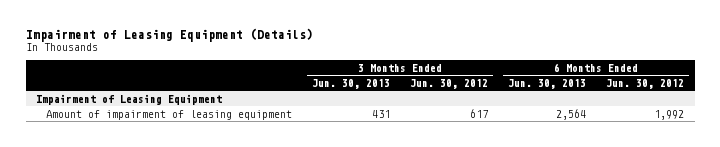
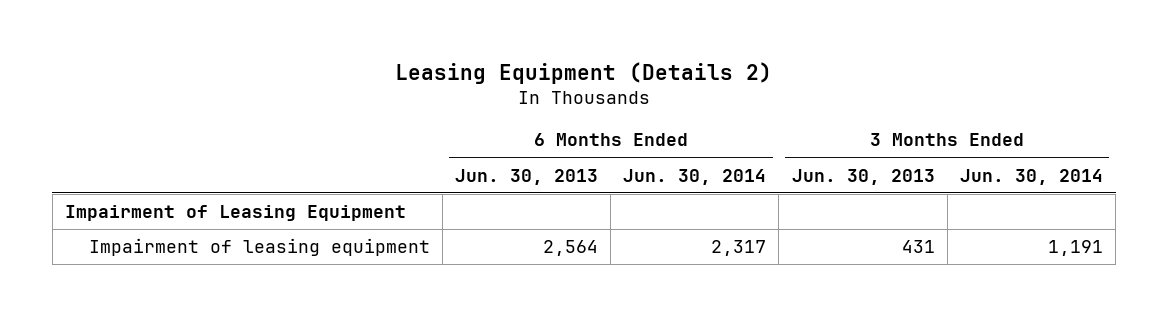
- Impairment of Leasing Equipment (Details)
+ Leasing Equipment (Details 2)
- | 3 Months Ended Jun. 30, 2013 | 3 Months Ended Jun. 30, 2012 | 6 Months Ended Jun. 30, 2013 | 6 Months Ended Jun. 30, 2012
+ | 6 Months Ended Jun. 30, 2013 | 6 Months Ended Jun. 30, 2014 | 3 Months Ended Jun. 30, 2013 | 3 Months Ended Jun. 30, 2014
- Amount of impairment of leasing equipment | 431 | 617 | 2,564 | 1,992
+ Impairment of leasing equipment | 2,564 | 2,317 | 431 | 1,191

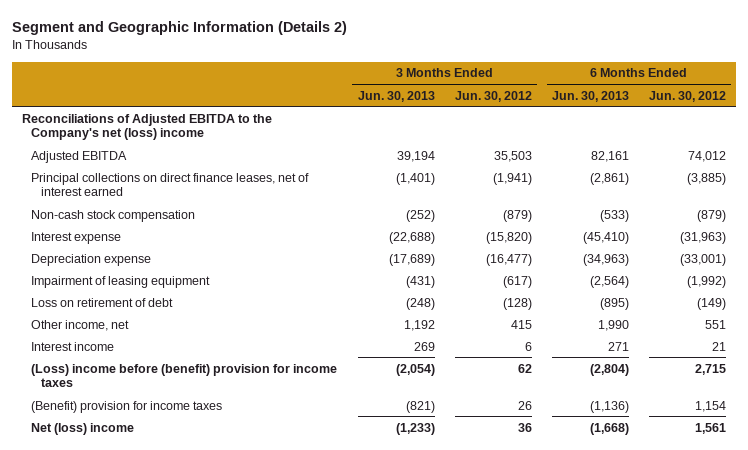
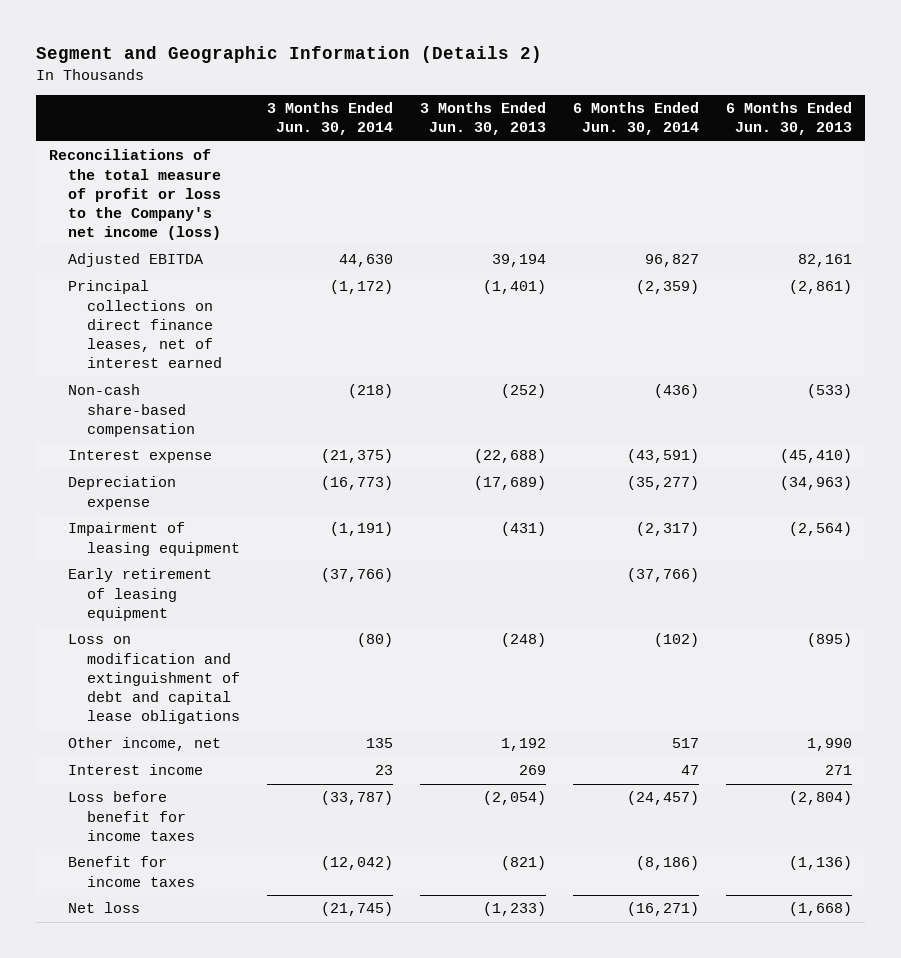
- | 3 Months Ended Jun. 30, 2013 | 3 Months Ended Jun. 30, 2012 | 6 Months Ended Jun. 30, 2013 | 6 Months Ended Jun. 30, 2012
+ | 3 Months Ended Jun. 30, 2014 | 3 Months Ended Jun. 30, 2013 | 6 Months Ended Jun. 30, 2014 | 6 Months Ended Jun. 30, 2013
- Reconciliations of Adjusted EBITDA to the Company's net (loss) income
+ Reconciliations of the total measure of profit or loss to the Company's net income (loss)
- Non-cash stock compensation | (252) | (879) | (533) | (879)
+ Non-cash share-based compensation | (218) | (252) | (436) | (533)
- Loss on retirement of debt | (248) | (128) | (895) | (149)
+ Early retirement of leasing equipment | (37,766) | | (37,766) |
+ Loss on modification and extinguishment of debt and capital lease obligations | (80) | (248) | (102) | (895)
- (Loss) income before (benefit) provision for income taxes | (2,054) | 62 | (2,804) | 2,715
- (Benefit) provision for income taxes | (821) | 26 | (1,136) | 1,154
- Net (loss) income | (1,233) | 36 | (1,668) | 1,561
+ Loss before benefit for income taxes | (33,787) | (2,054) | (24,457) | (2,804)
+ Benefit for income taxes | (12,042) | (821) | (8,186) | (1,136)
+ Net loss | (21,745) | (1,233) | (16,271) | (1,668)

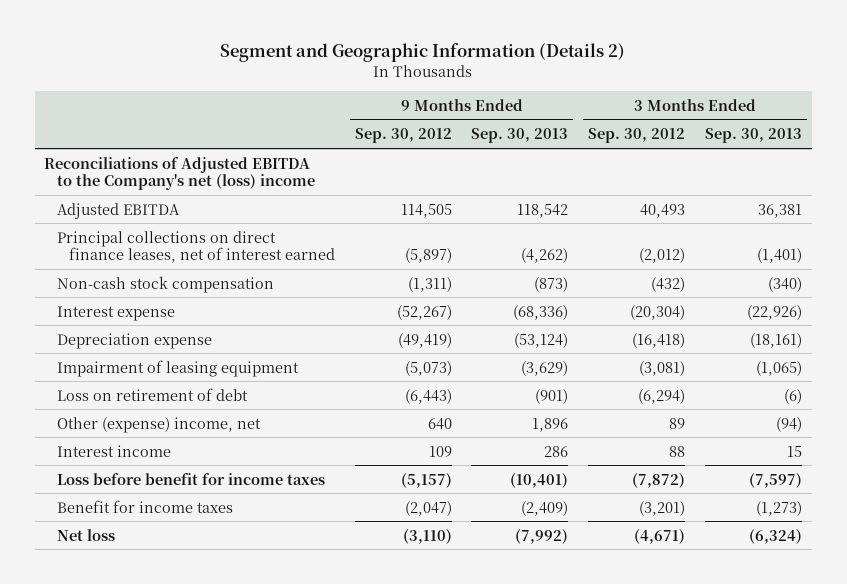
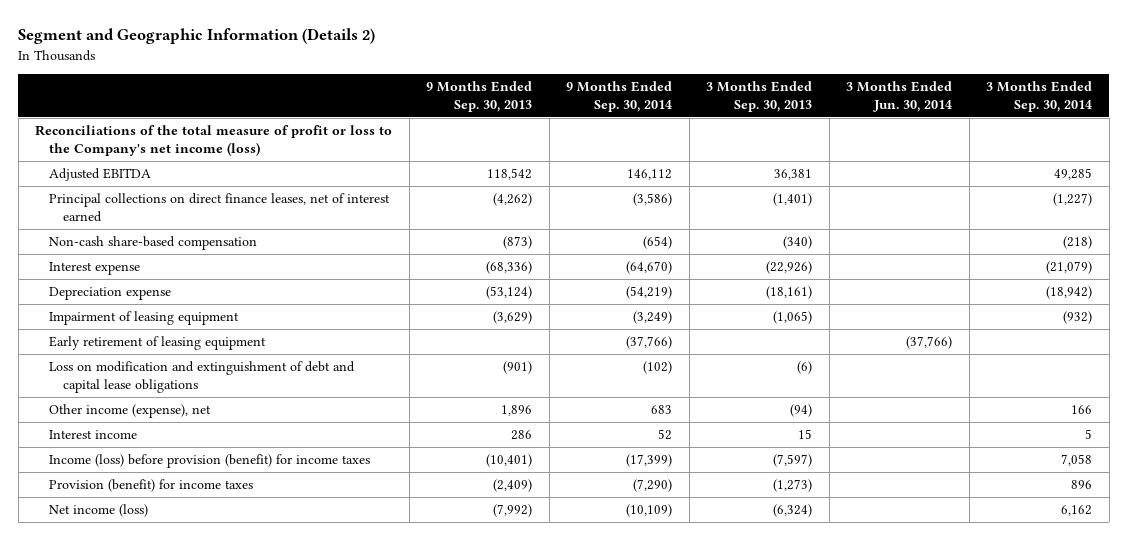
- | 9 Months Ended Sep. 30, 2012 | 9 Months Ended Sep. 30, 2013 | 3 Months Ended Sep. 30, 2012 | 3 Months Ended Sep. 30, 2013
+ | 9 Months Ended Sep. 30, 2013 | 9 Months Ended Sep. 30, 2014 | 3 Months Ended Sep. 30, 2013 | 3 Months Ended Jun. 30, 2014 | 3 Months Ended Sep. 30, 2014
- Reconciliations of Adjusted EBITDA to the Company's net (loss) income
+ Reconciliations of the total measure of profit or loss to the Company's net income (loss)
- Non-cash stock compensation | (1,311) | (873) | (432) | (340)
+ Non-cash share-based compensation | (873) | (654) | (340) | | (218)
- Loss on retirement of debt | (6,443) | (901) | (6,294) | (6)
- Other (expense) income, net | 640 | 1,896 | 89 | (94)
+ Early retirement of leasing equipment | | (37,766) | | (37,766) |
+ Loss on modification and extinguishment of debt and capital lease obligations | (901) | (102) | (6) | |
+ Other income (expense), net | 1,896 | 683 | (94) | | 166
- Loss before benefit for income taxes | (5,157) | (10,401) | (7,872) | (7,597)
- Benefit for income taxes | (2,047) | (2,409) | (3,201) | (1,273)
- Net loss | (3,110) | (7,992) | (4,671) | (6,324)
+ Income (loss) before provision (benefit) for income taxes | (10,401) | (17,399) | (7,597) | | 7,058
+ Provision (benefit) for income taxes | (2,409) | (7,290) | (1,273) | | 896
+ Net income (loss) | (7,992) | (10,109) | (6,324) | | 6,162

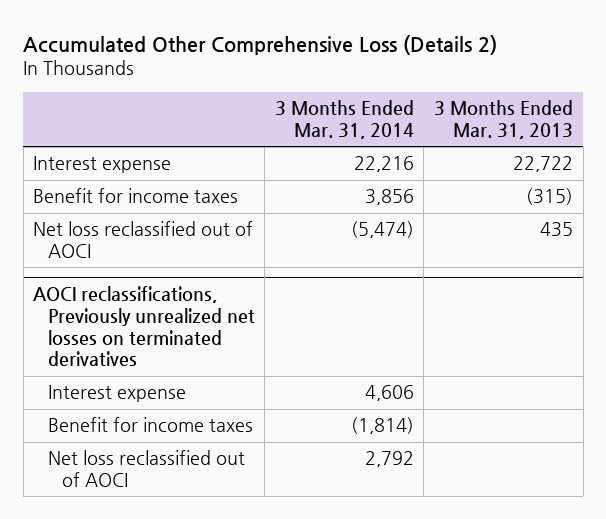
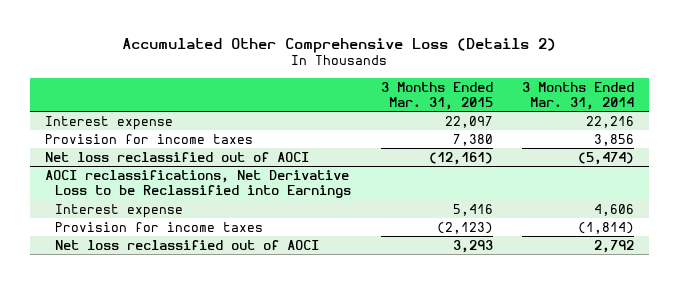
- | 3 Months Ended Mar. 31, 2014 | 3 Months Ended Mar. 31, 2013
+ | 3 Months Ended Mar. 31, 2015 | 3 Months Ended Mar. 31, 2014
- Benefit for income taxes | 3,856 | (315)
+ Provision for income taxes | 7,380 | 3,856
- AOCI reclassifications, Previously unrealized net losses on terminated derivatives
+ AOCI reclassifications, Net Derivative Loss to be Reclassified into Earnings
- Benefit for income taxes | (1,814) |
+ Provision for income taxes | (2,123) | (1,814)

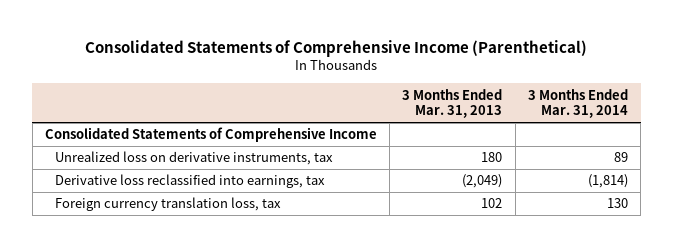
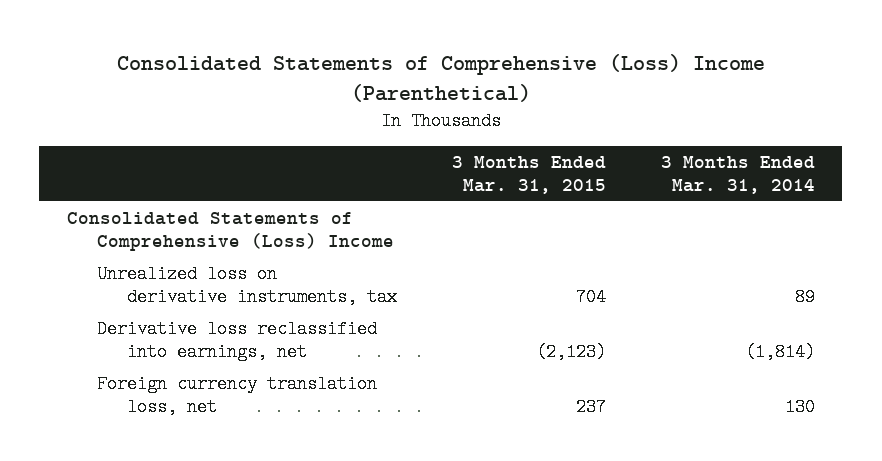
- Consolidated Statements of Comprehensive Income (Parenthetical)
+ Consolidated Statements of Comprehensive (Loss) Income (Parenthetical)
- | 3 Months Ended Mar. 31, 2013 | 3 Months Ended Mar. 31, 2014
+ | 3 Months Ended Mar. 31, 2015 | 3 Months Ended Mar. 31, 2014
- Consolidated Statements of Comprehensive Income
+ Consolidated Statements of Comprehensive (Loss) Income
- Derivative loss reclassified into earnings, tax | (2,049) | (1,814)
- Foreign currency translation loss, tax | 102 | 130
+ Derivative loss reclassified into earnings, net | (2,123) | (1,814)
+ Foreign currency translation loss, net | 237 | 130

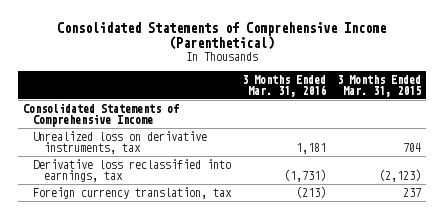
- Consolidated Statements of Comprehensive (Loss) Income (Parenthetical)
+ Consolidated Statements of Comprehensive Income (Parenthetical)
- | 3 Months Ended Mar. 31, 2015 | 3 Months Ended Mar. 31, 2014
+ | 3 Months Ended Mar. 31, 2016 | 3 Months Ended Mar. 31, 2015
- Consolidated Statements of Comprehensive (Loss) Income
+ Consolidated Statements of Comprehensive Income
- Derivative loss reclassified into earnings, net | (2,123) | (1,814)
- Foreign currency translation loss, net | 237 | 130
+ Derivative loss reclassified into earnings, tax | (1,731) | (2,123)
+ Foreign currency translation, tax | (213) | 237

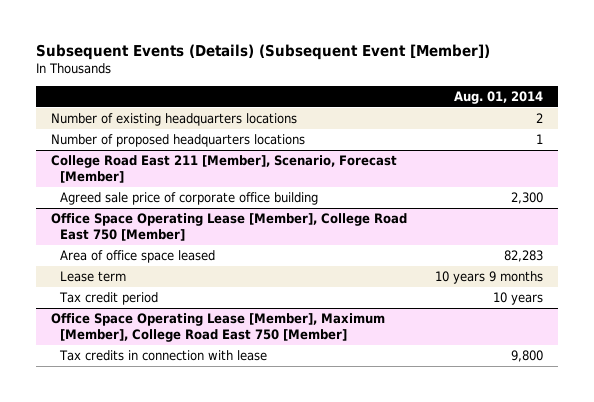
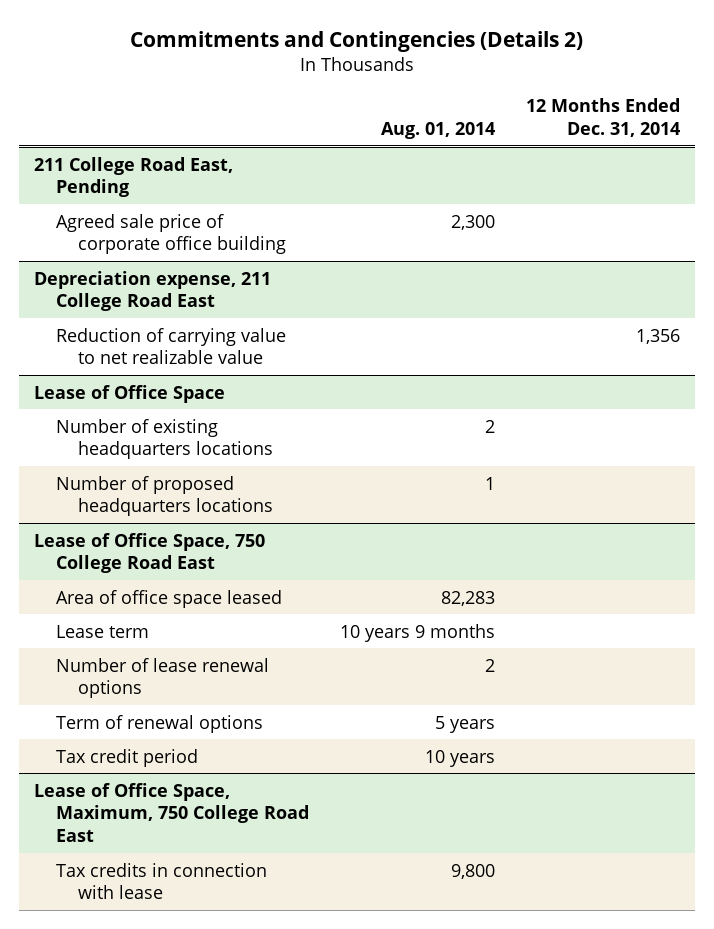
- Subsequent Events (Details) (Subsequent Event [Member])
+ Commitments and Contingencies (Details 2)
- | Aug. 01, 2014
+ | Aug. 01, 2014 | 12 Months Ended Dec. 31, 2014
+ 211 College Road East, Pending
+ Agreed sale price of corporate office building | 2,300 |
+ Depreciation expense, 211 College Road East
+ Reduction of carrying value to net realizable value | | 1,356
+ Lease of Office Space
- College Road East 211 [Member], Scenario, Forecast [Member]
- Agreed sale price of corporate office building | 2,300
- Office Space Operating Lease [Member], College Road East 750 [Member]
+ Lease of Office Space, 750 College Road East
+ Number of lease renewal options | 2 |
+ Term of renewal options | 5 years |
- Office Space Operating Lease [Member], Maximum [Member], College Road East 750 [Member]
+ Lease of Office Space, Maximum, 750 College Road East

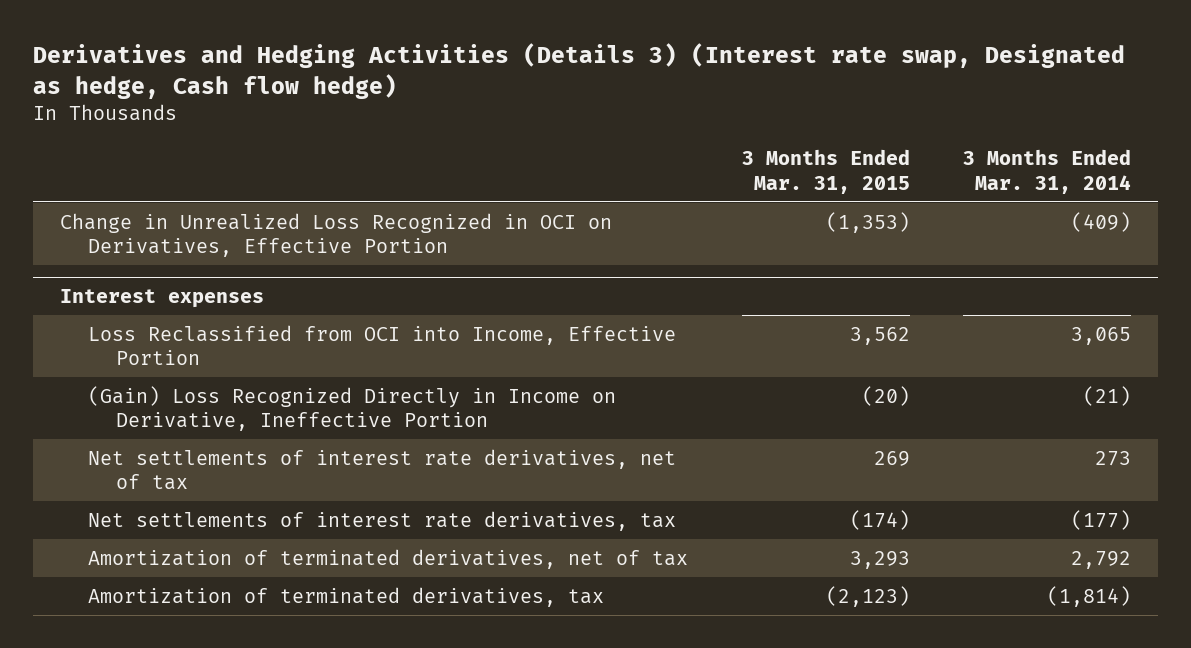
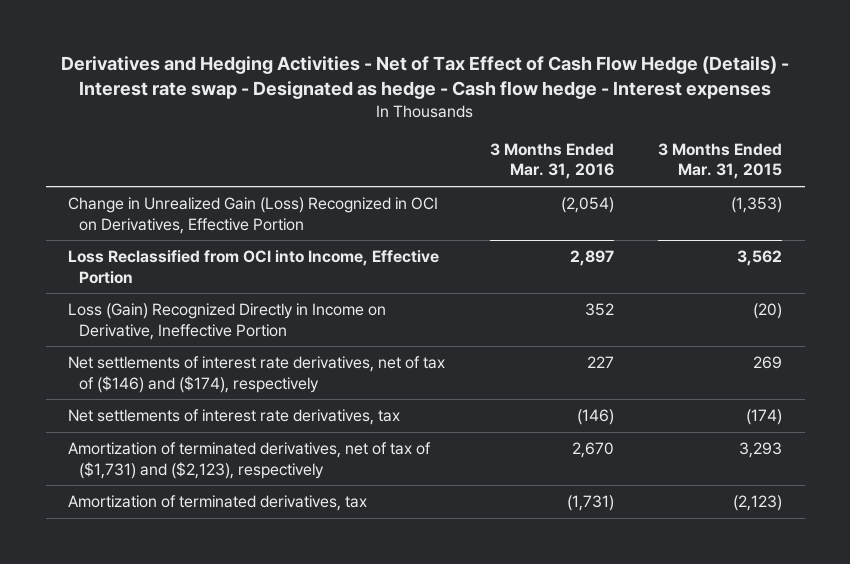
- Derivatives and Hedging Activities (Details 3) (Interest rate swap, Designated as hedge, Cash flow hedge)
+ Derivatives and Hedging Activities - Net of Tax Effect of Cash Flow Hedge (Details) - Interest rate swap - Designated as hedge - Cash flow hedge - Interest expenses
- | 3 Months Ended Mar. 31, 2015 | 3 Months Ended Mar. 31, 2014
+ | 3 Months Ended Mar. 31, 2016 | 3 Months Ended Mar. 31, 2015
- Change in Unrealized Loss Recognized in OCI on Derivatives, Effective Portion | (1,353) | (409)
- Interest expenses
+ Change in Unrealized Gain (Loss) Recognized in OCI on Derivatives, Effective Portion | (2,054) | (1,353)
- (Gain) Loss Recognized Directly in Income on Derivative, Ineffective Portion | (20) | (21)
- Net settlements of interest rate derivatives, net of tax | 269 | 273
+ Loss (Gain) Recognized Directly in Income on Derivative, Ineffective Portion | 352 | (20)
+ Net settlements of interest rate derivatives, net of tax of ($146) and ($174), respectively | 227 | 269
- Amortization of terminated derivatives, net of tax | 3,293 | 2,792
+ Amortization of terminated derivatives, net of tax of ($1,731) and ($2,123), respectively | 2,670 | 3,293

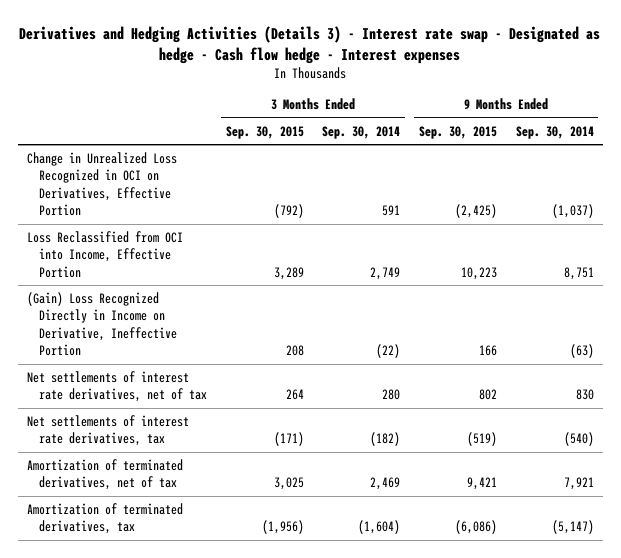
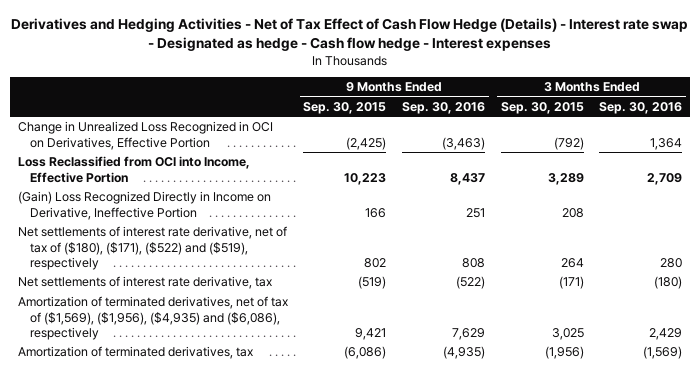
- Derivatives and Hedging Activities (Details 3) - Interest rate swap - Designated as hedge - Cash flow hedge - Interest expenses
+ Derivatives and Hedging Activities - Net of Tax Effect of Cash Flow Hedge (Details) - Interest rate swap - Designated as hedge - Cash flow hedge - Interest expenses
- | 3 Months Ended Sep. 30, 2015 | 3 Months Ended Sep. 30, 2014 | 9 Months Ended Sep. 30, 2015 | 9 Months Ended Sep. 30, 2014
+ | 9 Months Ended Sep. 30, 2015 | 9 Months Ended Sep. 30, 2016 | 3 Months Ended Sep. 30, 2015 | 3 Months Ended Sep. 30, 2016
- Net settlements of interest rate derivatives, net of tax | 264 | 280 | 802 | 830
- Net settlements of interest rate derivatives, tax | (171) | (182) | (519) | (540)
- Amortization of terminated derivatives, net of tax | 3,025 | 2,469 | 9,421 | 7,921
+ Net settlements of interest rate derivative, net of tax of ($180), ($171), ($522) and ($519), respectively | 802 | 808 | 264 | 280
+ Net settlements of interest rate derivative, tax | (519) | (522) | (171) | (180)
+ Amortization of terminated derivatives, net of tax of ($1,569), ($1,956), ($4,935) and ($6,086), respectively | 9,421 | 7,629 | 3,025 | 2,429

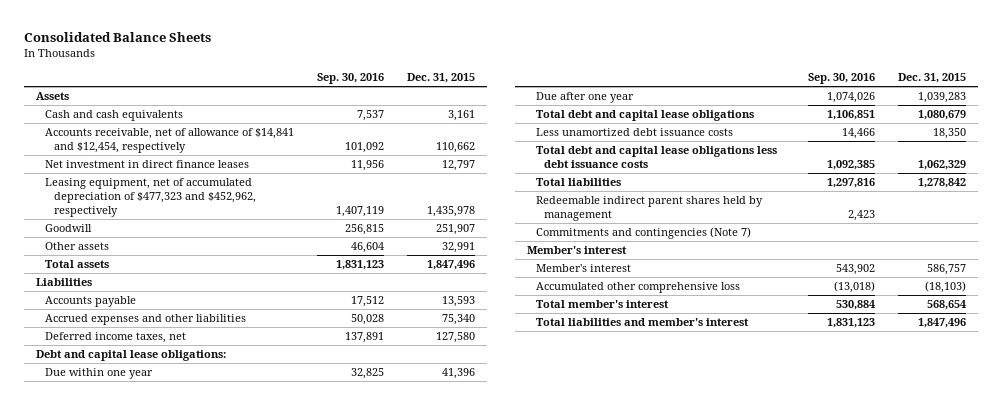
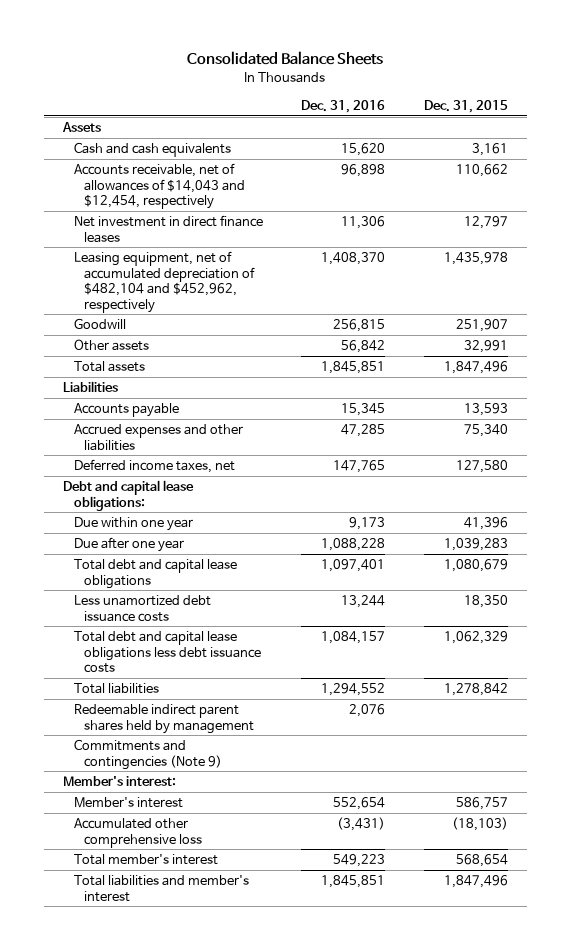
- | Sep. 30, 2016 | Dec. 31, 2015
+ | Dec. 31, 2016 | Dec. 31, 2015
- Accounts receivable, net of allowance of $14,841 and $12,454, respectively | 101,092 | 110,662
+ Accounts receivable, net of allowances of $14,043 and $12,454, respectively | 96,898 | 110,662
- Leasing equipment, net of accumulated depreciation of $477,323 and $452,962, respectively | 1,407,119 | 1,435,978
+ Leasing equipment, net of accumulated depreciation of $482,104 and $452,962, respectively | 1,408,370 | 1,435,978
- Commitments and contingencies (Note 7)
- Member's interest
+ Commitments and contingencies (Note 9)
+ Member's interest:

